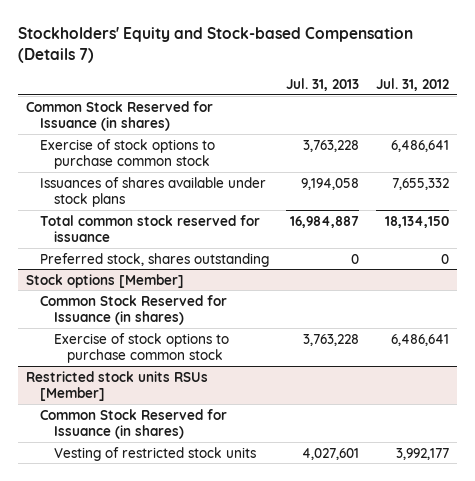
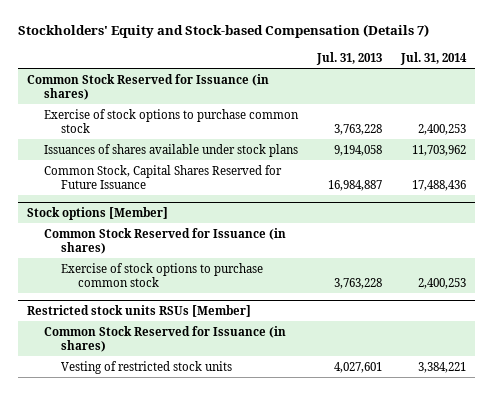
- | Jul. 31, 2013 | Jul. 31, 2012
+ | Jul. 31, 2013 | Jul. 31, 2014
- Total common stock reserved for issuance | 16,984,887 | 18,134,150
- Preferred stock, shares outstanding | 0 | 0
+ Common Stock, Capital Shares Reserved for Future Issuance | 16,984,887 | 17,488,436

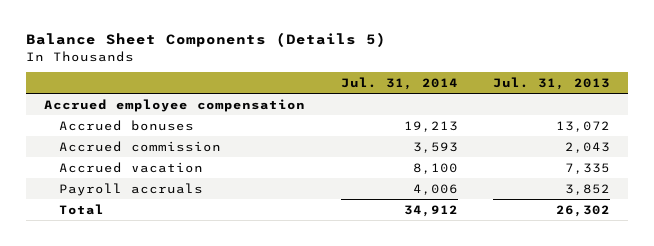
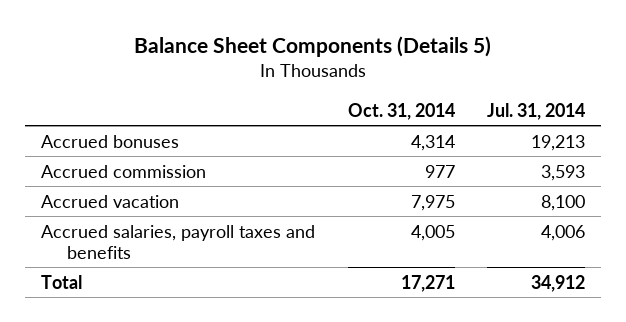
- | Jul. 31, 2014 | Jul. 31, 2013
+ | Oct. 31, 2014 | Jul. 31, 2014
- Accrued employee compensation
- Payroll accruals | 4,006 | 3,852
+ Accrued salaries, payroll taxes and benefits | 4,005 | 4,006

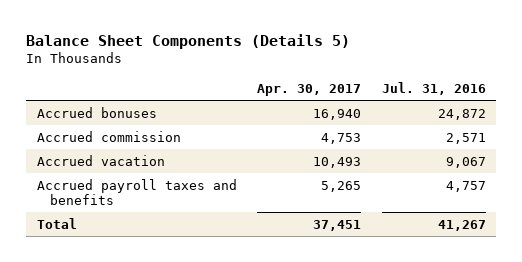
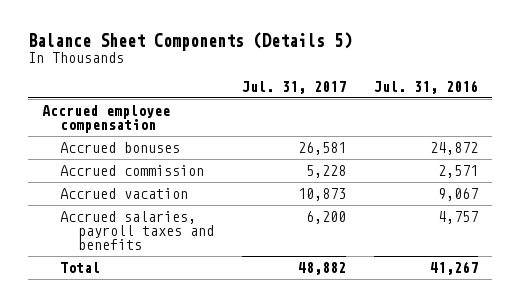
- | Apr. 30, 2017 | Jul. 31, 2016
+ | Jul. 31, 2017 | Jul. 31, 2016
+ Accrued employee compensation
- Accrued payroll taxes and benefits | 5,265 | 4,757
+ Accrued salaries, payroll taxes and benefits | 6,200 | 4,757

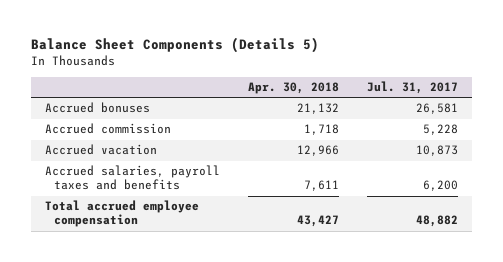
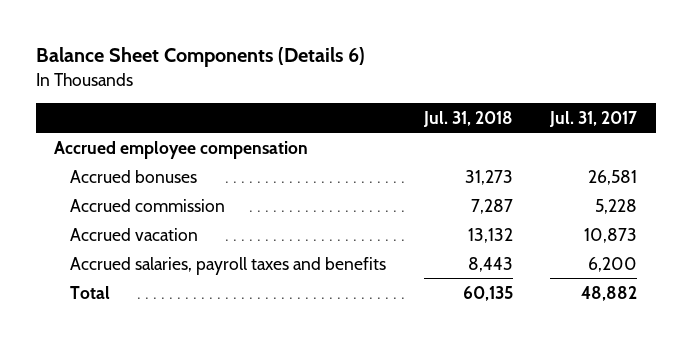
- Balance Sheet Components (Details 5)
+ Balance Sheet Components (Details 6)
- | Apr. 30, 2018 | Jul. 31, 2017
+ | Jul. 31, 2018 | Jul. 31, 2017
+ Accrued employee compensation
- Total accrued employee compensation | 43,427 | 48,882
+ Total | 60,135 | 48,882

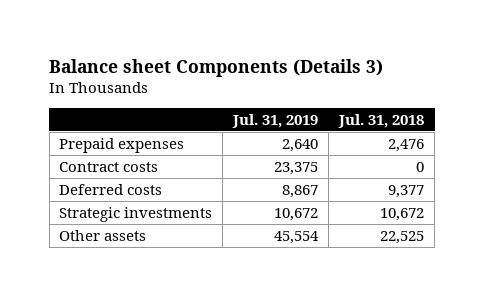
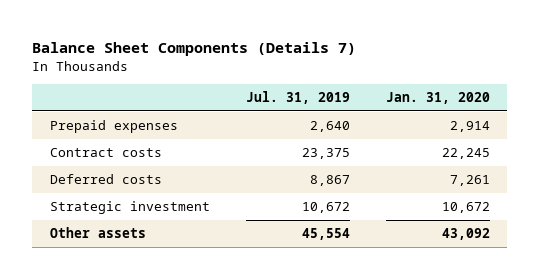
- Balance sheet Components (Details 3)
+ Balance Sheet Components (Details 7)
- | Jul. 31, 2019 | Jul. 31, 2018
+ | Jul. 31, 2019 | Jan. 31, 2020
- Strategic investments | 10,672 | 10,672
+ Strategic investment | 10,672 | 10,672

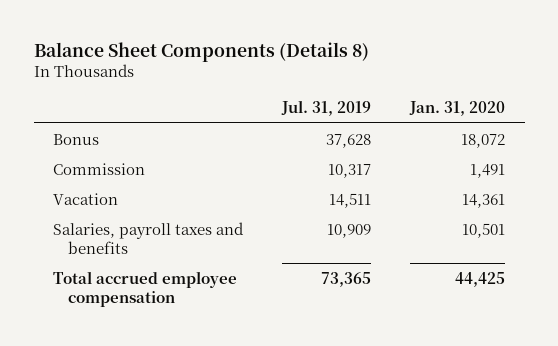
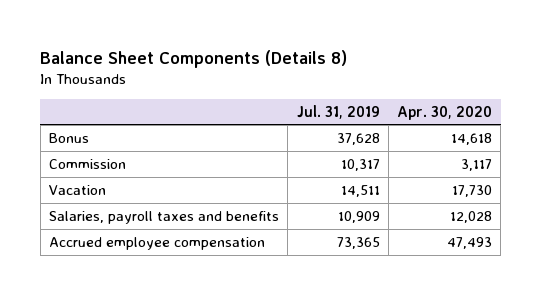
- | Jul. 31, 2019 | Jan. 31, 2020
+ | Jul. 31, 2019 | Apr. 30, 2020
- Total accrued employee compensation | 73,365 | 44,425
+ Accrued employee compensation | 73,365 | 47,493

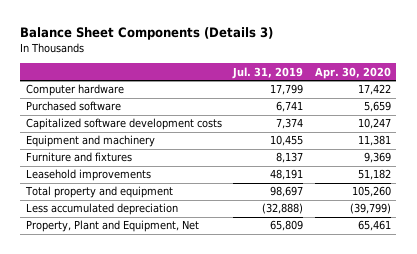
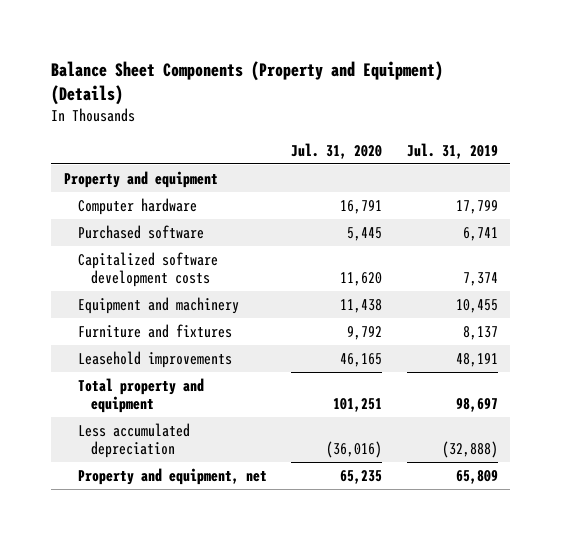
- Balance Sheet Components (Details 3)
+ Balance Sheet Components (Property and Equipment) (Details)
- | Jul. 31, 2019 | Apr. 30, 2020
+ | Jul. 31, 2020 | Jul. 31, 2019
+ Property and equipment
- Property, Plant and Equipment, Net | 65,809 | 65,461
+ Property and equipment, net | 65,235 | 65,809

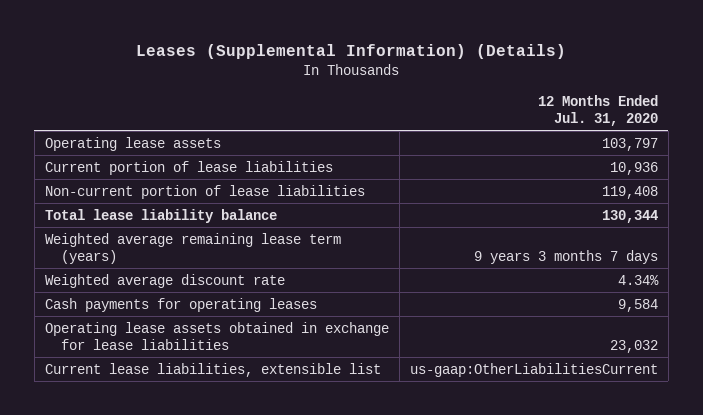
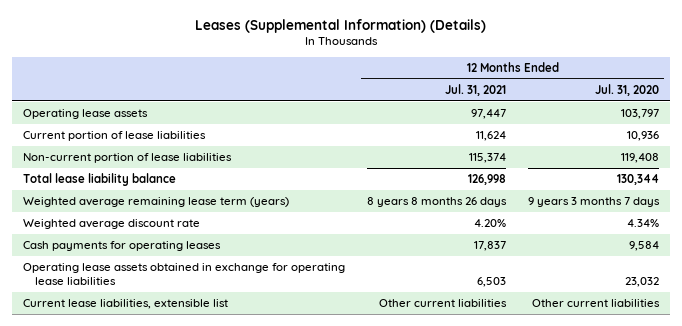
- | 12 Months Ended Jul. 31, 2020
+ | 12 Months Ended Jul. 31, 2021 | 12 Months Ended Jul. 31, 2020
- Operating lease assets obtained in exchange for lease liabilities | 23,032
- Current lease liabilities, extensible list | us-gaap:OtherLiabilitiesCurrent
+ Operating lease assets obtained in exchange for operating lease liabilities | 6,503 | 23,032
+ Current lease liabilities, extensible list | Other current liabilities | Other current liabilities

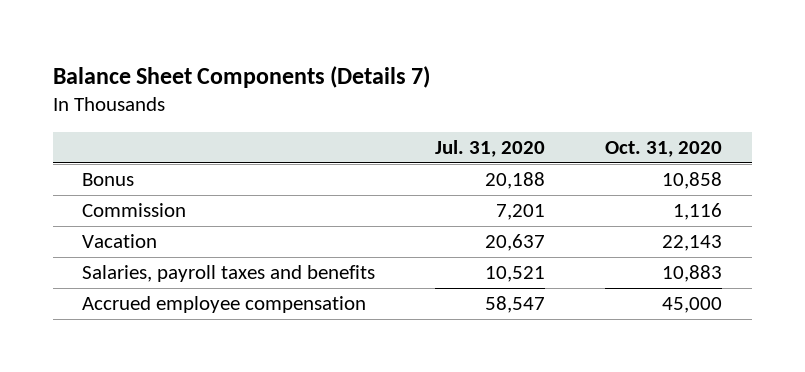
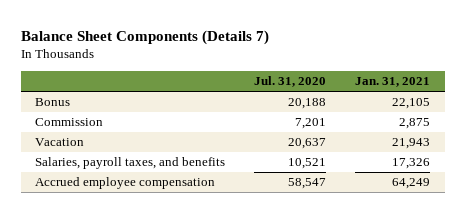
- | Jul. 31, 2020 | Oct. 31, 2020
+ | Jul. 31, 2020 | Jan. 31, 2021
- Salaries, payroll taxes and benefits | 10,521 | 10,883
+ Salaries, payroll taxes, and benefits | 10,521 | 17,326

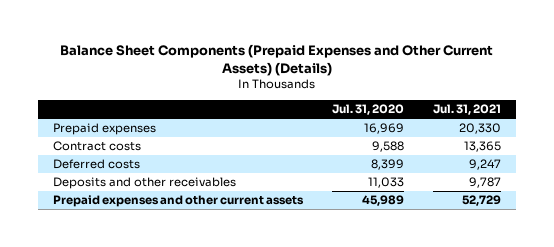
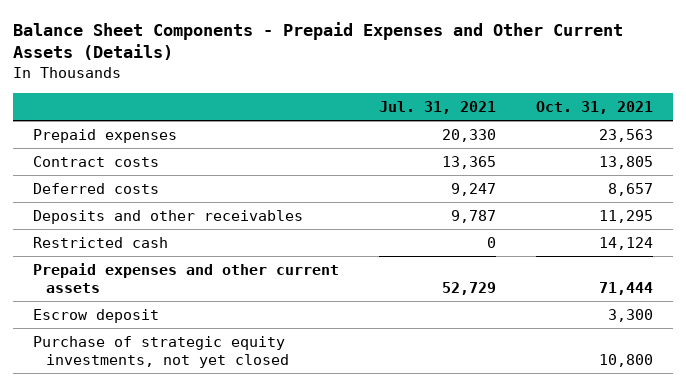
- Balance Sheet Components (Prepaid Expenses and Other Current Assets) (Details)
+ Balance Sheet Components - Prepaid Expenses and Other Current Assets (Details)
- | Jul. 31, 2020 | Jul. 31, 2021
+ | Jul. 31, 2021 | Oct. 31, 2021
+ Restricted cash | 0 | 14,124
+ Escrow deposit | | 3,300
+ Purchase of strategic equity investments, not yet closed | | 10,800

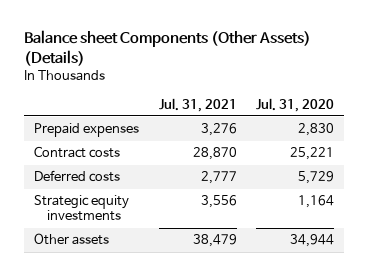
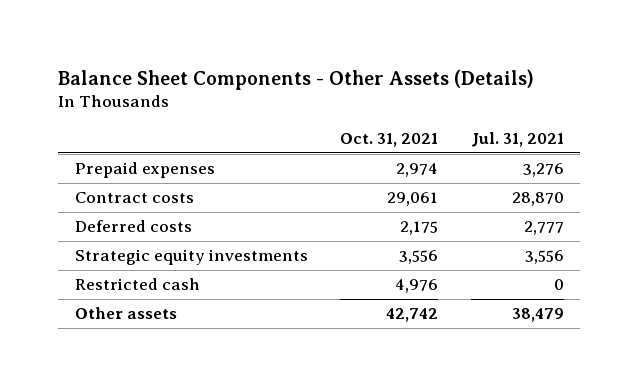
- Balance sheet Components (Other Assets) (Details)
+ Balance Sheet Components - Other Assets (Details)
- | Jul. 31, 2021 | Jul. 31, 2020
+ | Oct. 31, 2021 | Jul. 31, 2021
+ Restricted cash | 4,976 | 0

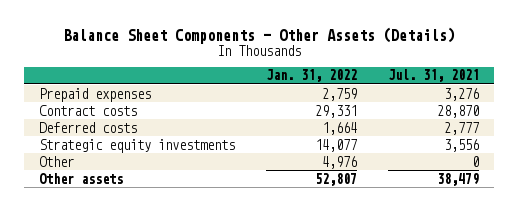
- | Oct. 31, 2021 | Jul. 31, 2021
+ | Jan. 31, 2022 | Jul. 31, 2021
- Restricted cash | 4,976 | 0
+ Other | 4,976 | 0

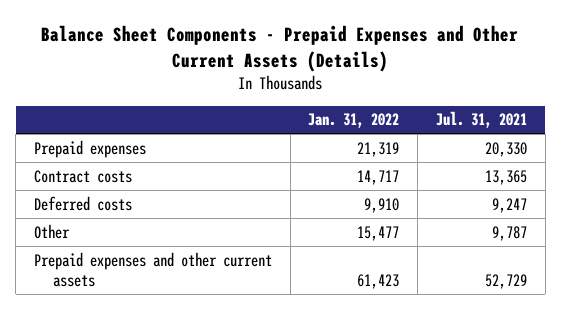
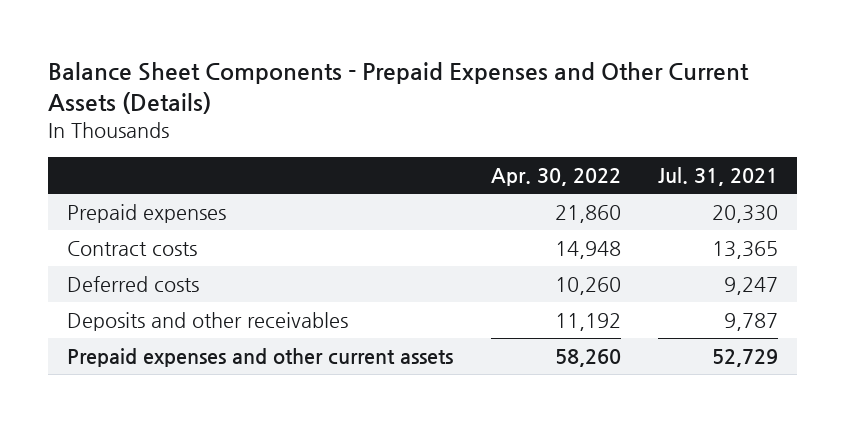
- | Jan. 31, 2022 | Jul. 31, 2021
+ | Apr. 30, 2022 | Jul. 31, 2021
- Other | 15,477 | 9,787
+ Deposits and other receivables | 11,192 | 9,787

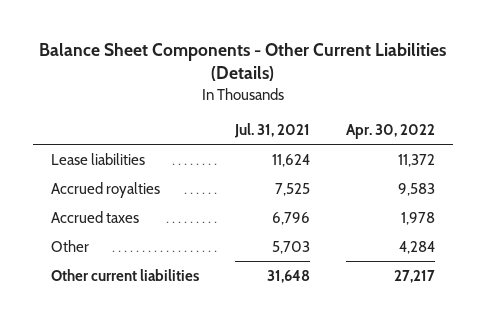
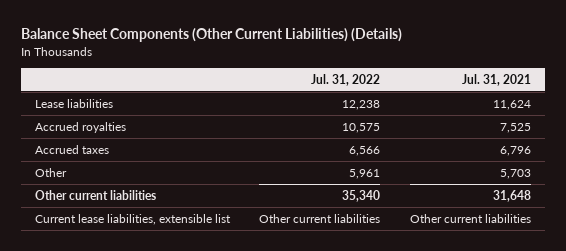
- Balance Sheet Components - Other Current Liabilities (Details)
+ Balance Sheet Components (Other Current Liabilities) (Details)
- | Jul. 31, 2021 | Apr. 30, 2022
+ | Jul. 31, 2022 | Jul. 31, 2021
+ Current lease liabilities, extensible list | Other current liabilities | Other current liabilities

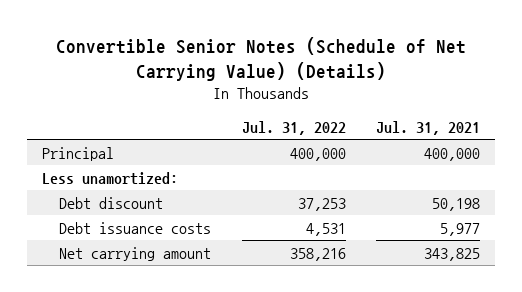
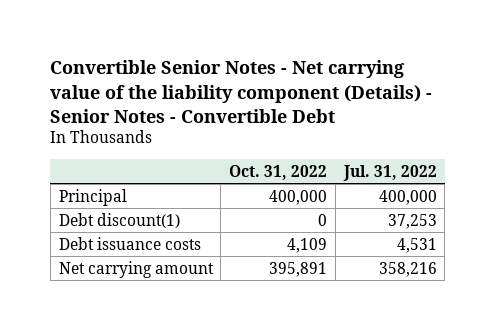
- Convertible Senior Notes (Schedule of Net Carrying Value) (Details)
+ Convertible Senior Notes - Net carrying value of the liability component (Details) - Senior Notes - Convertible Debt
- | Jul. 31, 2022 | Jul. 31, 2021
+ | Oct. 31, 2022 | Jul. 31, 2022
- Less unamortized:
- Debt discount | 37,253 | 50,198
+ Debt discount(1) | 0 | 37,253

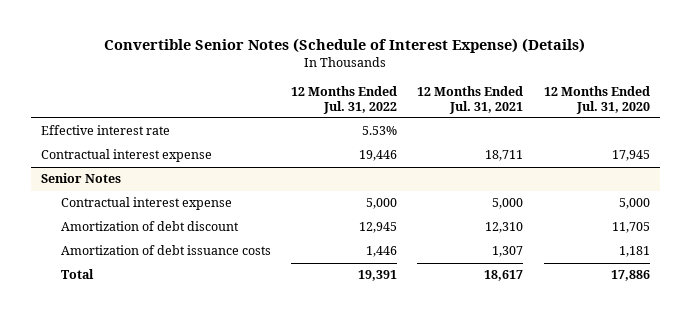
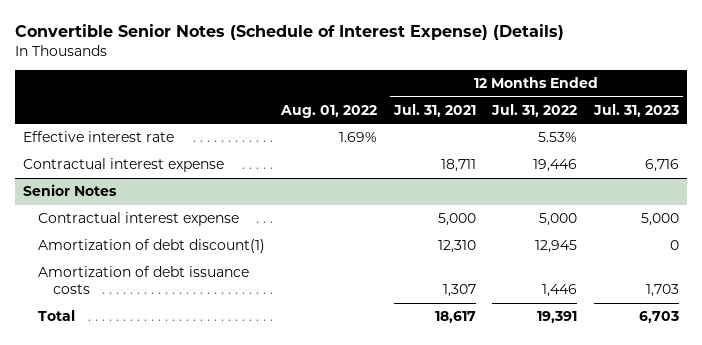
- | 12 Months Ended Jul. 31, 2022 | 12 Months Ended Jul. 31, 2021 | 12 Months Ended Jul. 31, 2020
+ | Aug. 01, 2022 | 12 Months Ended Jul. 31, 2021 | 12 Months Ended Jul. 31, 2022 | 12 Months Ended Jul. 31, 2023
@ Senior Notes
- Amortization of debt discount | 12,945 | 12,310 | 11,705
+ Amortization of debt discount(1) | | 12,310 | 12,945 | 0

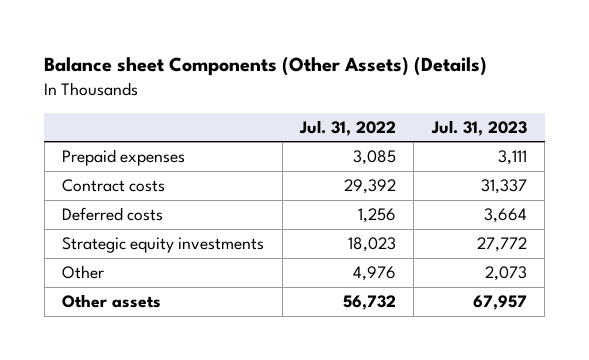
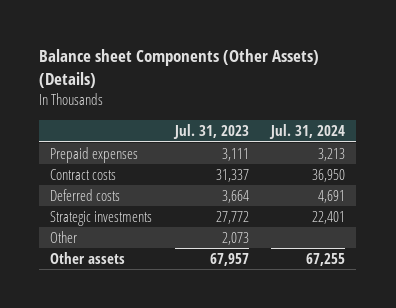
- | Jul. 31, 2022 | Jul. 31, 2023
+ | Jul. 31, 2023 | Jul. 31, 2024
- Strategic equity investments | 18,023 | 27,772
+ Strategic investments | 27,772 | 22,401

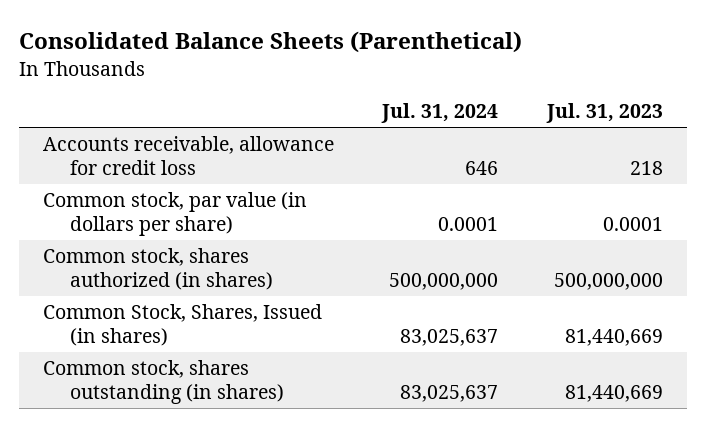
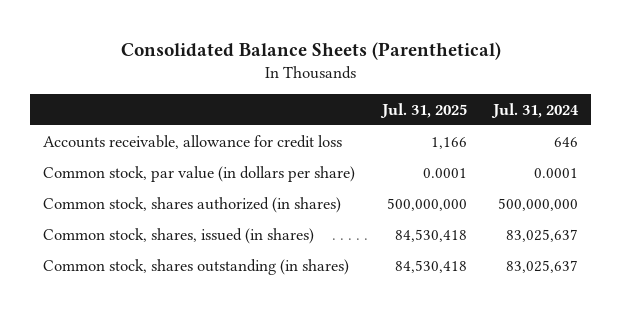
- | Jul. 31, 2024 | Jul. 31, 2023
+ | Jul. 31, 2025 | Jul. 31, 2024
- Common Stock, Shares, Issued (in shares) | 83,025,637 | 81,440,669
+ Common stock, shares, issued (in shares) | 84,530,418 | 83,025,637

